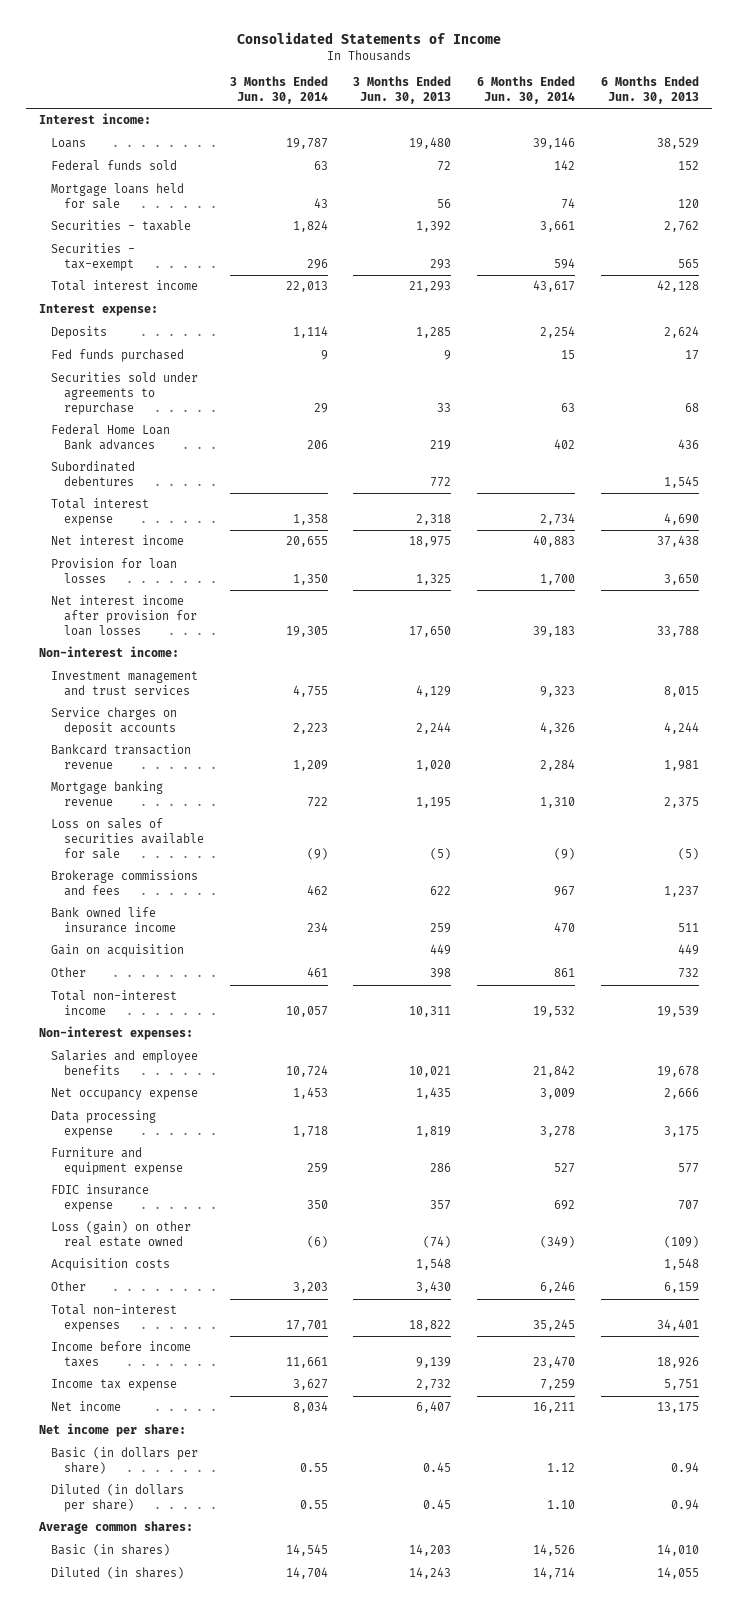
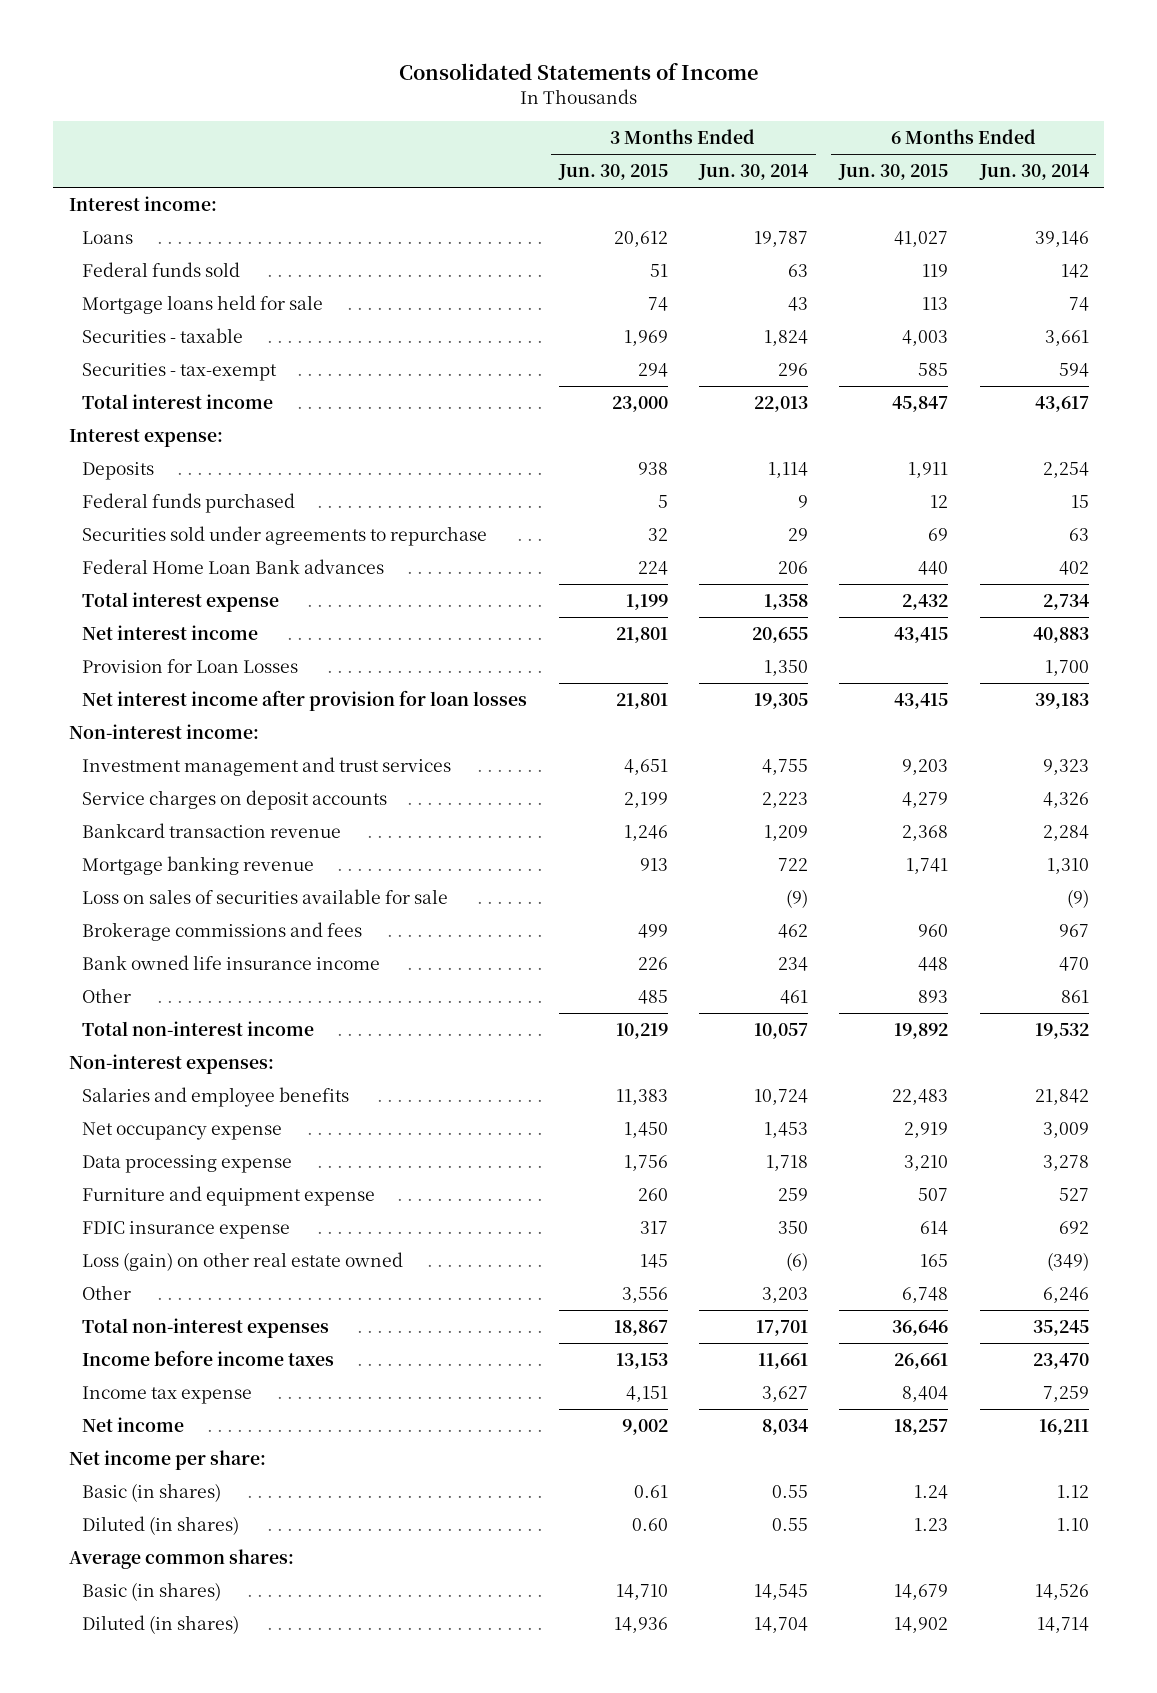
- | 3 Months Ended Jun. 30, 2014 | 3 Months Ended Jun. 30, 2013 | 6 Months Ended Jun. 30, 2014 | 6 Months Ended Jun. 30, 2013
+ | 3 Months Ended Jun. 30, 2015 | 3 Months Ended Jun. 30, 2014 | 6 Months Ended Jun. 30, 2015 | 6 Months Ended Jun. 30, 2014
- Fed funds purchased | 9 | 9 | 15 | 17
+ Federal funds purchased | 5 | 9 | 12 | 15
- Subordinated debentures | | 772 | | 1,545
- Provision for loan losses | 1,350 | 1,325 | 1,700 | 3,650
+ Provision for Loan Losses | | 1,350 | | 1,700
- Gain on acquisition | | 449 | | 449
- Acquisition costs | | 1,548 | | 1,548
- Basic (in dollars per share) | 0.55 | 0.45 | 1.12 | 0.94
- Diluted (in dollars per share) | 0.55 | 0.45 | 1.10 | 0.94
+ Basic (in shares) | 0.61 | 0.55 | 1.24 | 1.12
+ Diluted (in shares) | 0.60 | 0.55 | 1.23 | 1.10

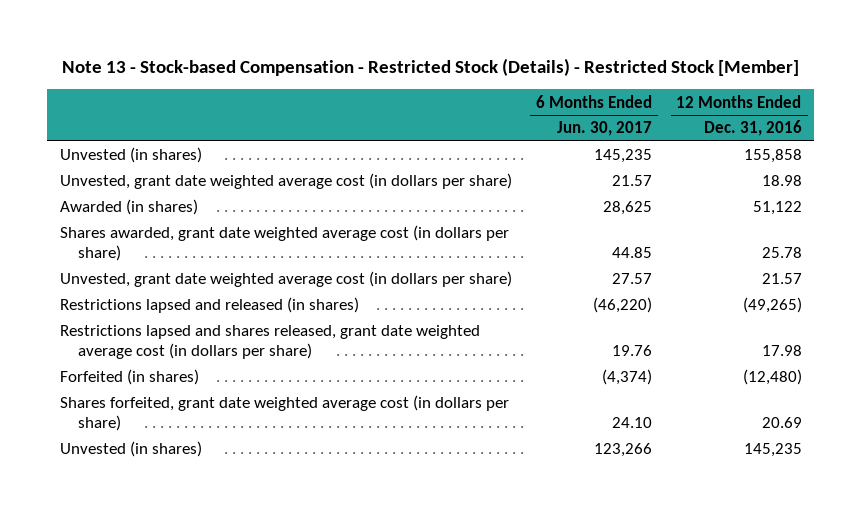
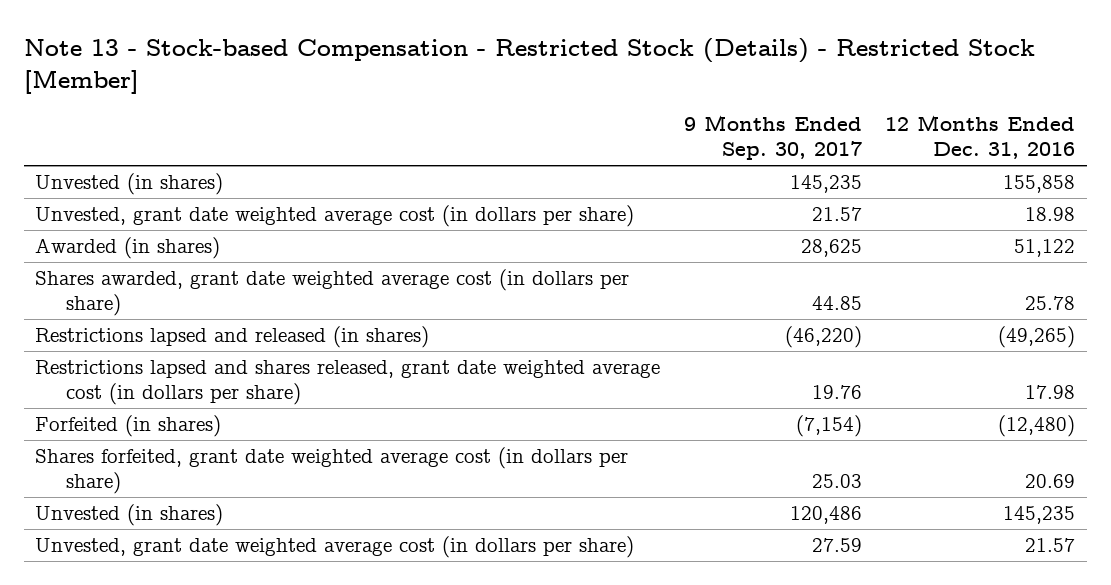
- | 6 Months Ended Jun. 30, 2017 | 12 Months Ended Dec. 31, 2016
+ | 9 Months Ended Sep. 30, 2017 | 12 Months Ended Dec. 31, 2016
moved down: Unvested, grant date weighted average cost (in dollars per share) | 27.59 | 21.57

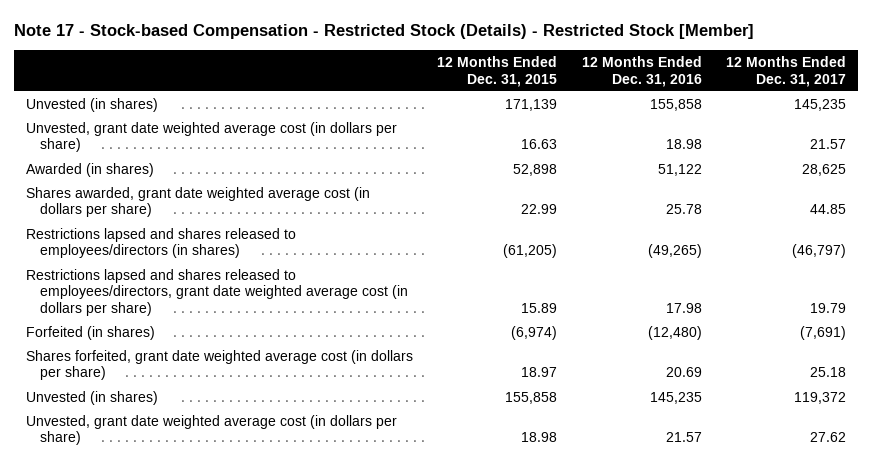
- Note 13 - Stock-based Compensation - Restricted Stock (Details) - Restricted Stock [Member]
+ Note 17 - Stock-based Compensation - Restricted Stock (Details) - Restricted Stock [Member]
- | 9 Months Ended Sep. 30, 2017 | 12 Months Ended Dec. 31, 2016
+ | 12 Months Ended Dec. 31, 2015 | 12 Months Ended Dec. 31, 2016 | 12 Months Ended Dec. 31, 2017
- Restrictions lapsed and released (in shares) | (46,220) | (49,265)
- Restrictions lapsed and shares released, grant date weighted average cost (in dollars per share) | 19.76 | 17.98
+ Restrictions lapsed and shares released to employees/directors (in shares) | (61,205) | (49,265) | (46,797)
+ Restrictions lapsed and shares released to employees/directors, grant date weighted average cost (in dollars per share) | 15.89 | 17.98 | 19.79

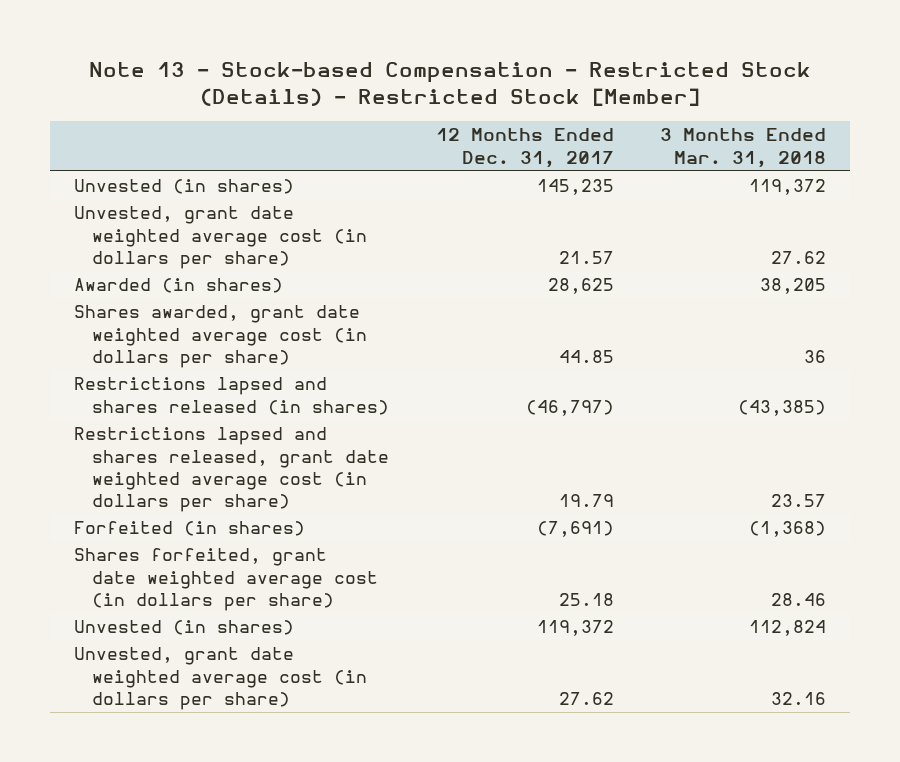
- Note 17 - Stock-based Compensation - Restricted Stock (Details) - Restricted Stock [Member]
+ Note 13 - Stock-based Compensation - Restricted Stock (Details) - Restricted Stock [Member]
- | 12 Months Ended Dec. 31, 2015 | 12 Months Ended Dec. 31, 2016 | 12 Months Ended Dec. 31, 2017
+ | 12 Months Ended Dec. 31, 2017 | 3 Months Ended Mar. 31, 2018
- Restrictions lapsed and shares released to employees/directors (in shares) | (61,205) | (49,265) | (46,797)
- Restrictions lapsed and shares released to employees/directors, grant date weighted average cost (in dollars per share) | 15.89 | 17.98 | 19.79
+ Restrictions lapsed and shares released (in shares) | (46,797) | (43,385)
+ Restrictions lapsed and shares released, grant date weighted average cost (in dollars per share) | 19.79 | 23.57

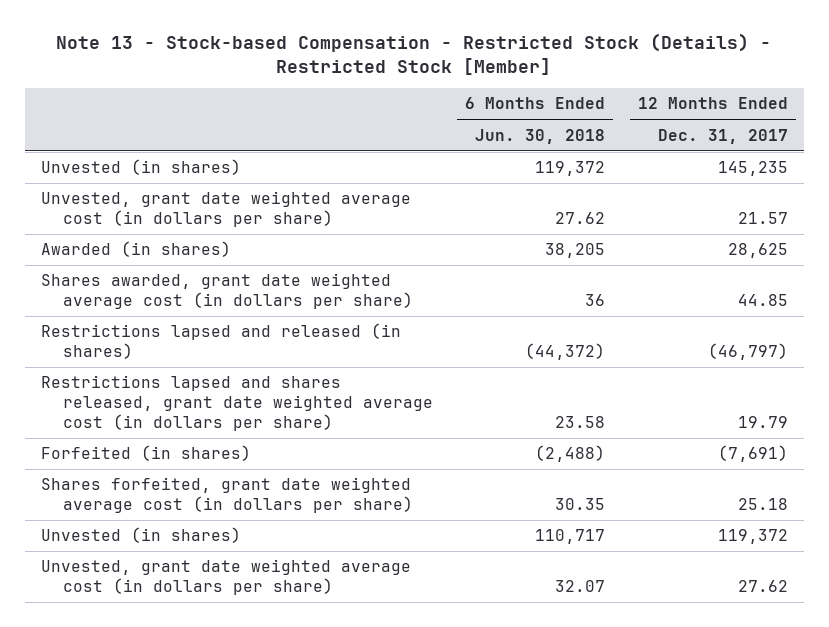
- | 12 Months Ended Dec. 31, 2017 | 3 Months Ended Mar. 31, 2018
+ | 6 Months Ended Jun. 30, 2018 | 12 Months Ended Dec. 31, 2017
- Restrictions lapsed and shares released (in shares) | (46,797) | (43,385)
+ Restrictions lapsed and released (in shares) | (44,372) | (46,797)

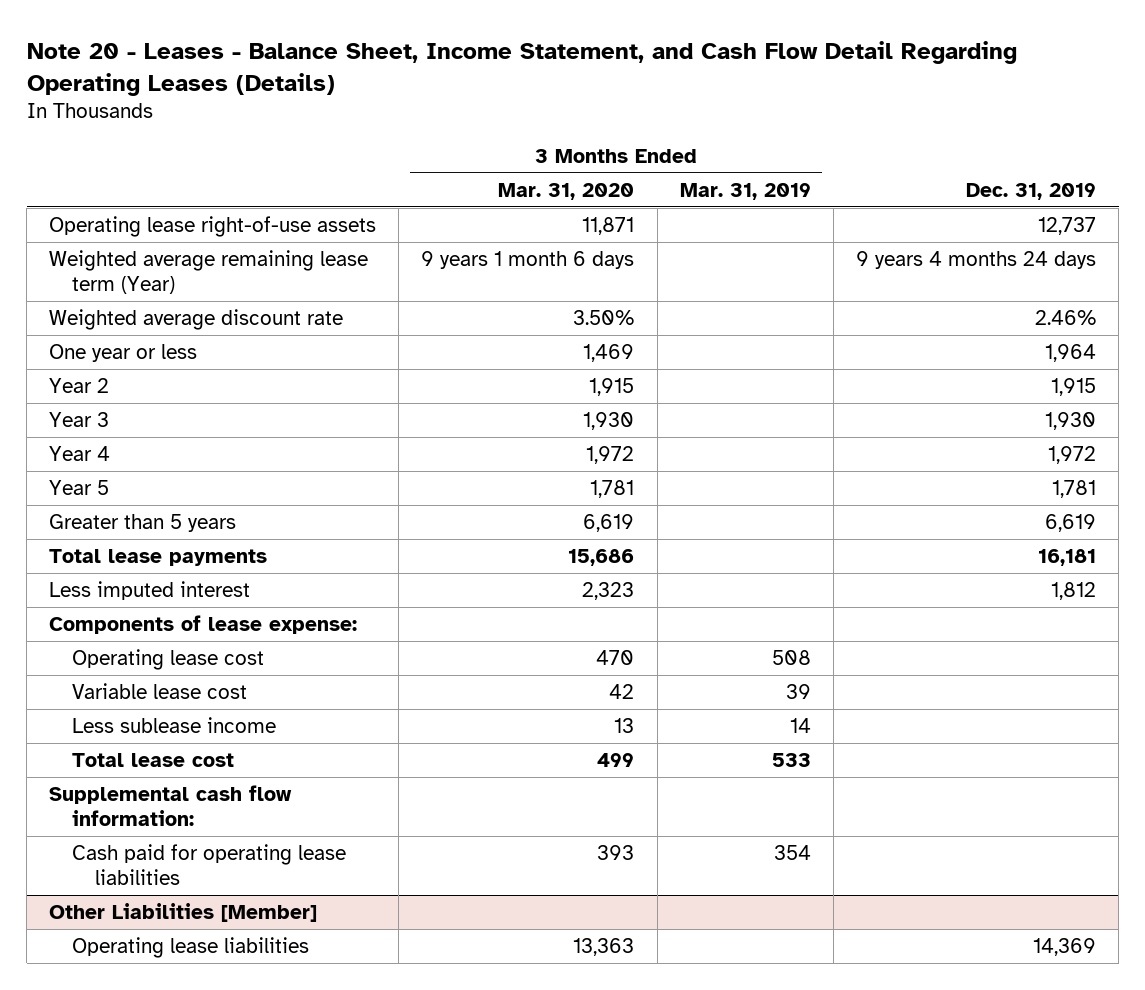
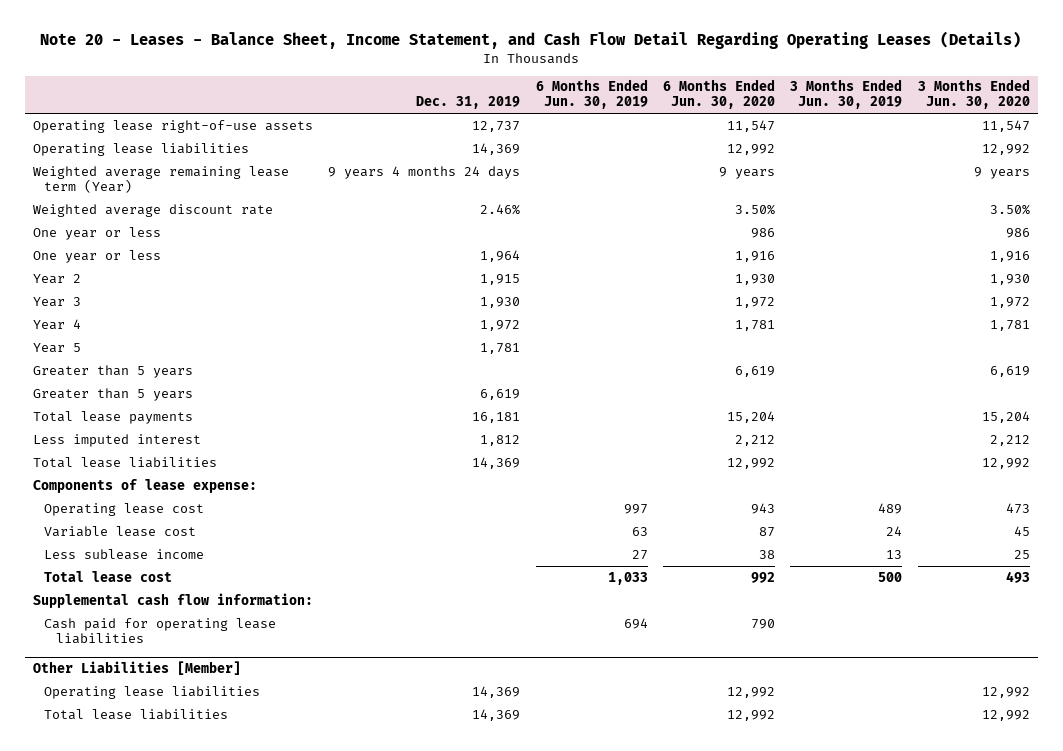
- | 3 Months Ended Mar. 31, 2020 | 3 Months Ended Mar. 31, 2019 | Dec. 31, 2019
+ | Dec. 31, 2019 | 6 Months Ended Jun. 30, 2019 | 6 Months Ended Jun. 30, 2020 | 3 Months Ended Jun. 30, 2019 | 3 Months Ended Jun. 30, 2020
+ Operating lease liabilities | 14,369 | | 12,992 | | 12,992
+ One year or less | | | 986 | | 986
+ Greater than 5 years | | | 6,619 | | 6,619
+ Total lease liabilities | 14,369 | | 12,992 | | 12,992
@ Other Liabilities [Member]
+ Total lease liabilities | 14,369 | | 12,992 | | 12,992

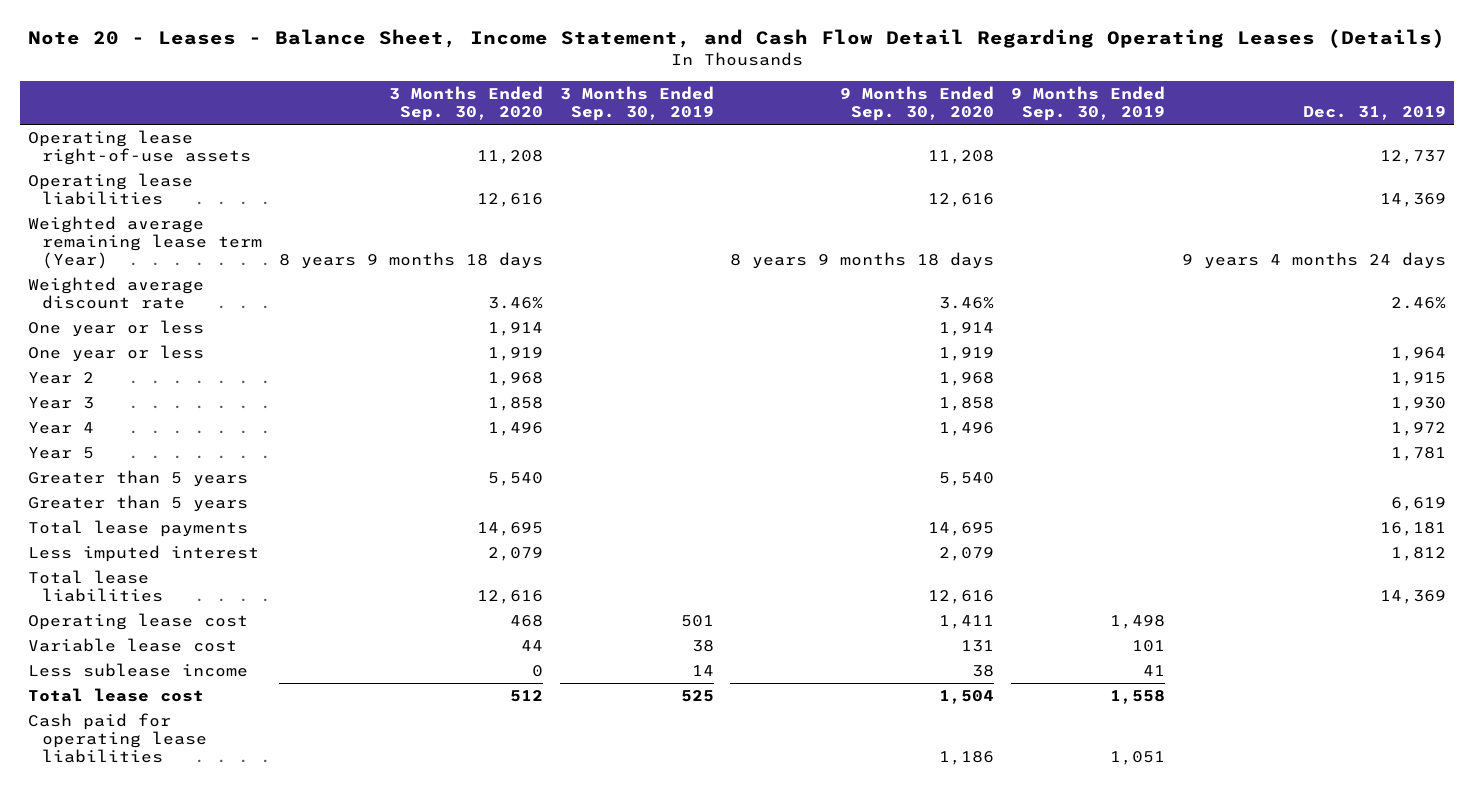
- | Dec. 31, 2019 | 6 Months Ended Jun. 30, 2019 | 6 Months Ended Jun. 30, 2020 | 3 Months Ended Jun. 30, 2019 | 3 Months Ended Jun. 30, 2020
+ | 3 Months Ended Sep. 30, 2020 | 3 Months Ended Sep. 30, 2019 | 9 Months Ended Sep. 30, 2020 | 9 Months Ended Sep. 30, 2019 | Dec. 31, 2019
- Components of lease expense:
- Supplemental cash flow information:
- Other Liabilities [Member]
- Operating lease liabilities | 14,369 | | 12,992 | | 12,992
- Total lease liabilities | 14,369 | | 12,992 | | 12,992

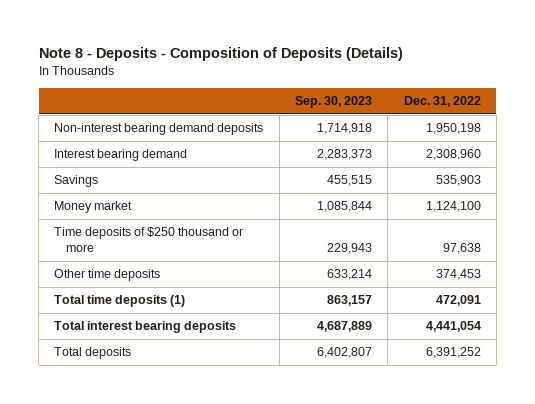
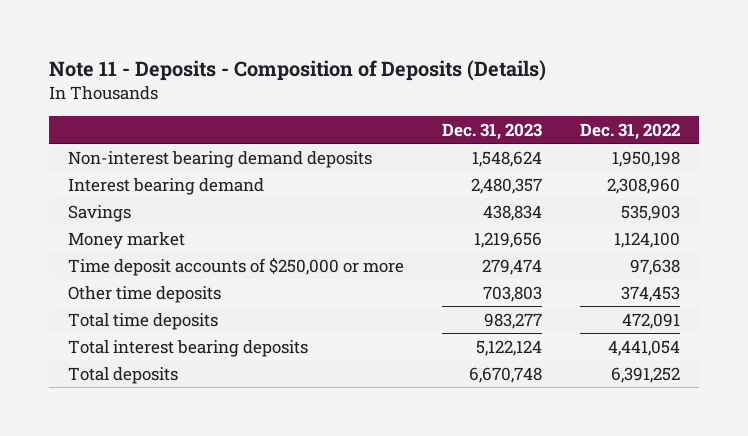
- Note 8 - Deposits - Composition of Deposits (Details)
+ Note 11 - Deposits - Composition of Deposits (Details)
- | Sep. 30, 2023 | Dec. 31, 2022
+ | Dec. 31, 2023 | Dec. 31, 2022
- Time deposits of $250 thousand or more | 229,943 | 97,638
+ Time deposit accounts of $250,000 or more | 279,474 | 97,638
- Total time deposits (1) | 863,157 | 472,091
+ Total time deposits | 983,277 | 472,091

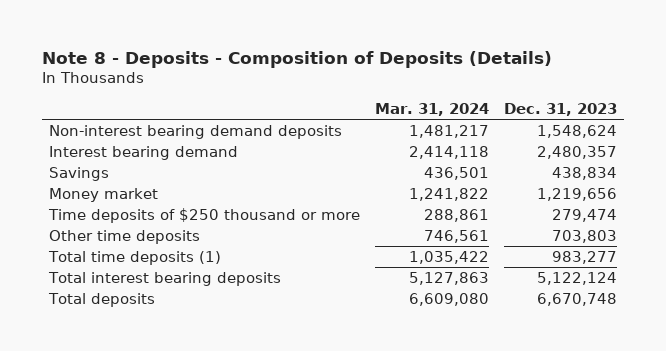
- Note 11 - Deposits - Composition of Deposits (Details)
+ Note 8 - Deposits - Composition of Deposits (Details)
- | Dec. 31, 2023 | Dec. 31, 2022
+ | Mar. 31, 2024 | Dec. 31, 2023
- Time deposit accounts of $250,000 or more | 279,474 | 97,638
+ Time deposits of $250 thousand or more | 288,861 | 279,474
- Total time deposits | 983,277 | 472,091
+ Total time deposits (1) | 1,035,422 | 983,277

